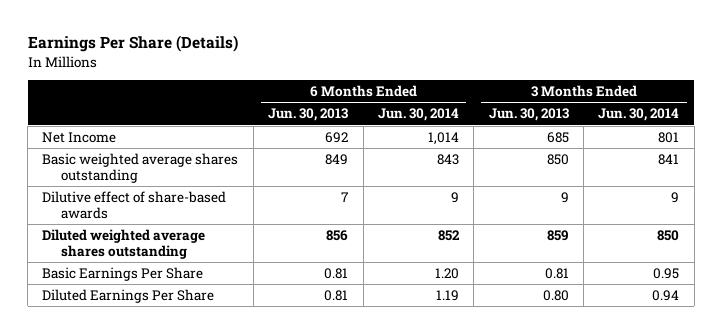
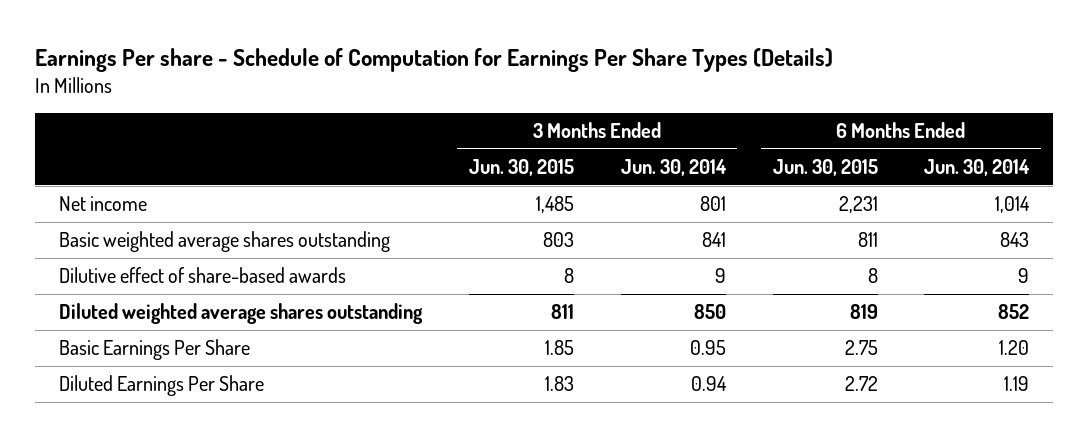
- Earnings Per Share (Details)
+ Earnings Per share - Schedule of Computation for Earnings Per Share Types (Details)
- | 6 Months Ended Jun. 30, 2013 | 6 Months Ended Jun. 30, 2014 | 3 Months Ended Jun. 30, 2013 | 3 Months Ended Jun. 30, 2014
+ | 3 Months Ended Jun. 30, 2015 | 3 Months Ended Jun. 30, 2014 | 6 Months Ended Jun. 30, 2015 | 6 Months Ended Jun. 30, 2014
- Net Income | 692 | 1,014 | 685 | 801
+ Net income | 1,485 | 801 | 2,231 | 1,014

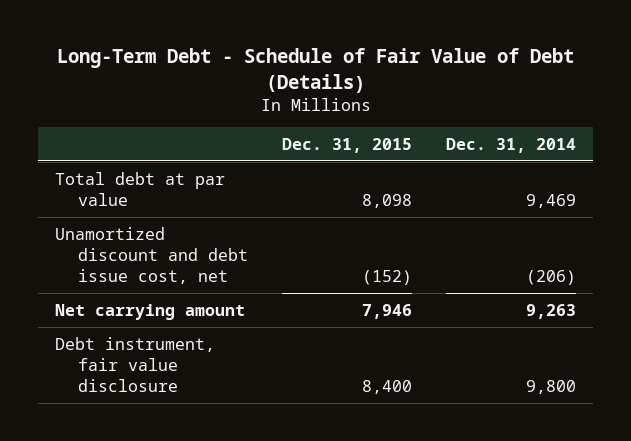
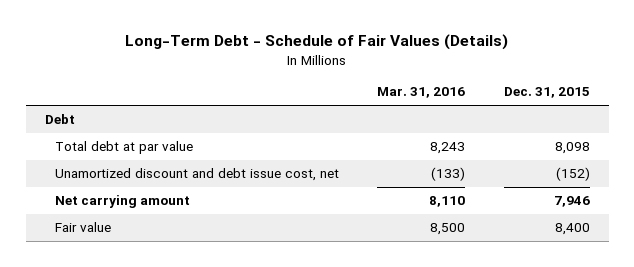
- Long-Term Debt - Schedule of Fair Value of Debt (Details)
+ Long-Term Debt - Schedule of Fair Values (Details)
- | Dec. 31, 2015 | Dec. 31, 2014
+ | Mar. 31, 2016 | Dec. 31, 2015
+ Debt
- Debt instrument, fair value disclosure | 8,400 | 9,800
+ Fair value | 8,500 | 8,400

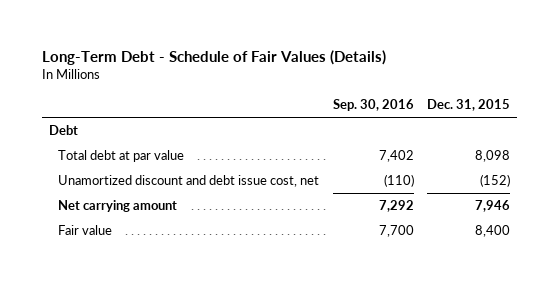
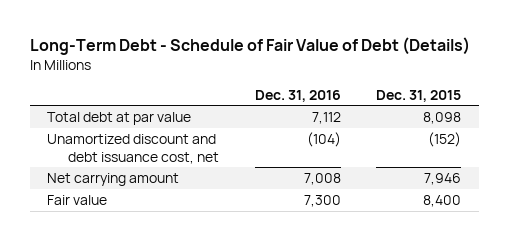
- Long-Term Debt - Schedule of Fair Values (Details)
+ Long-Term Debt - Schedule of Fair Value of Debt (Details)
- | Sep. 30, 2016 | Dec. 31, 2015
+ | Dec. 31, 2016 | Dec. 31, 2015
- Debt
- Unamortized discount and debt issue cost, net | (110) | (152)
+ Unamortized discount and debt issuance cost, net | (104) | (152)

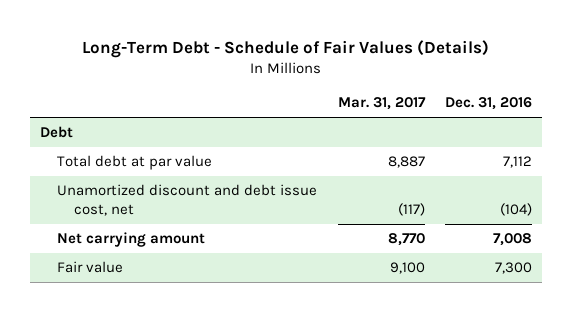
- Long-Term Debt - Schedule of Fair Value of Debt (Details)
+ Long-Term Debt - Schedule of Fair Values (Details)
- | Dec. 31, 2016 | Dec. 31, 2015
+ | Mar. 31, 2017 | Dec. 31, 2016
+ Debt
- Unamortized discount and debt issuance cost, net | (104) | (152)
+ Unamortized discount and debt issue cost, net | (117) | (104)

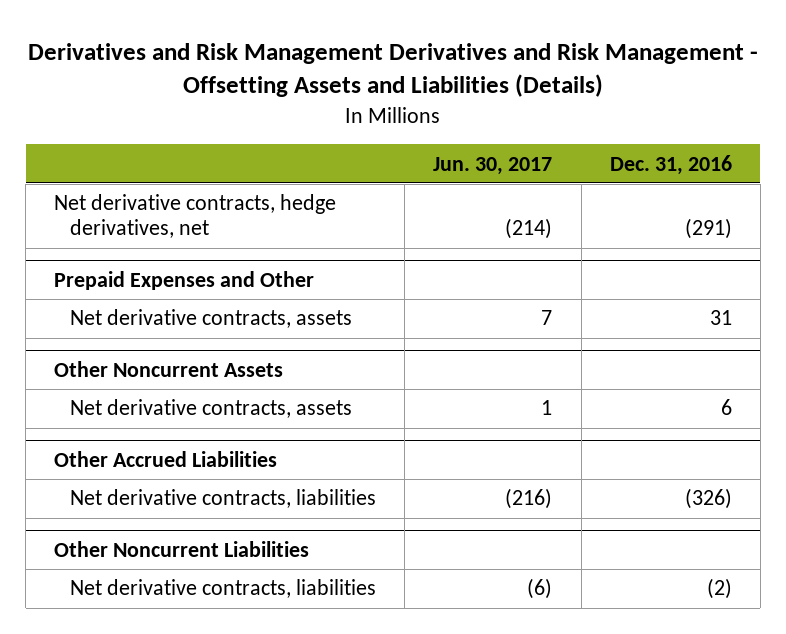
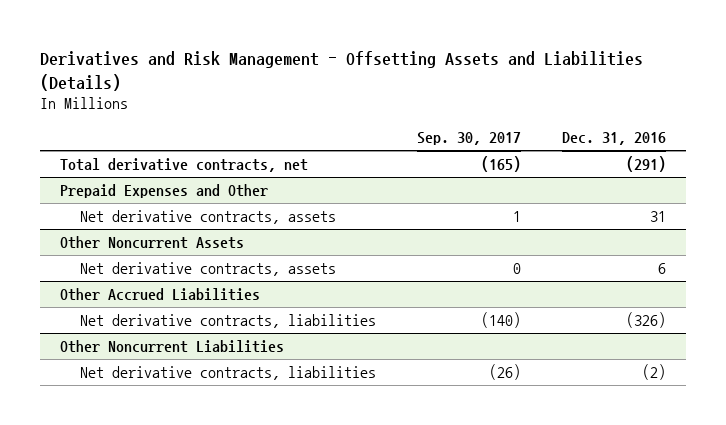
- Derivatives and Risk Management Derivatives and Risk Management - Offsetting Assets and Liabilities (Details)
+ Derivatives and Risk Management - Offsetting Assets and Liabilities (Details)
- | Jun. 30, 2017 | Dec. 31, 2016
+ | Sep. 30, 2017 | Dec. 31, 2016
- Net derivative contracts, hedge derivatives, net | (214) | (291)
+ Total derivative contracts, net | (165) | (291)

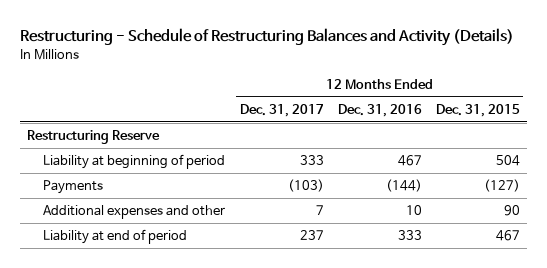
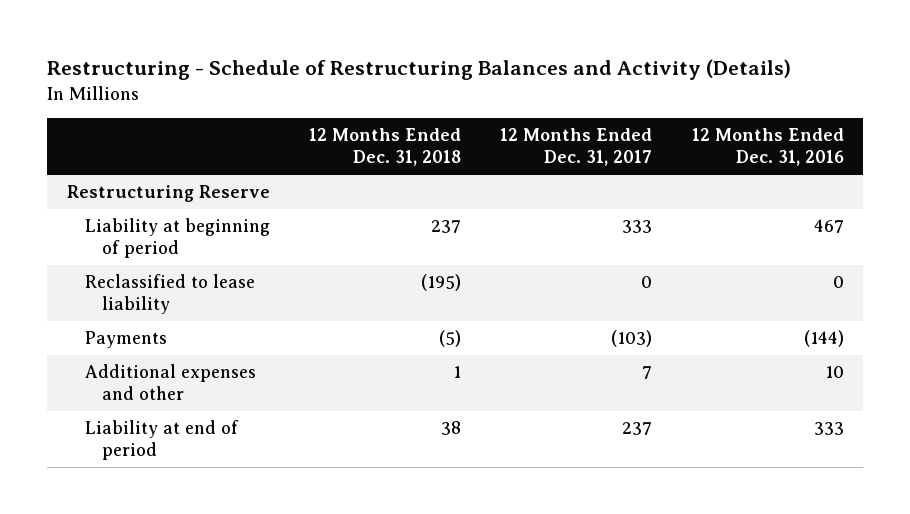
- | 12 Months Ended Dec. 31, 2017 | 12 Months Ended Dec. 31, 2016 | 12 Months Ended Dec. 31, 2015
+ | 12 Months Ended Dec. 31, 2018 | 12 Months Ended Dec. 31, 2017 | 12 Months Ended Dec. 31, 2016
+ Reclassified to lease liability | (195) | 0 | 0

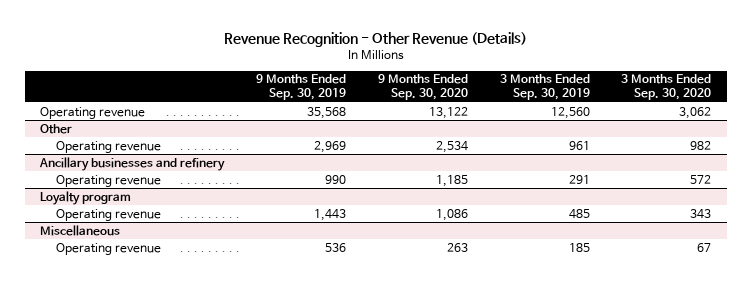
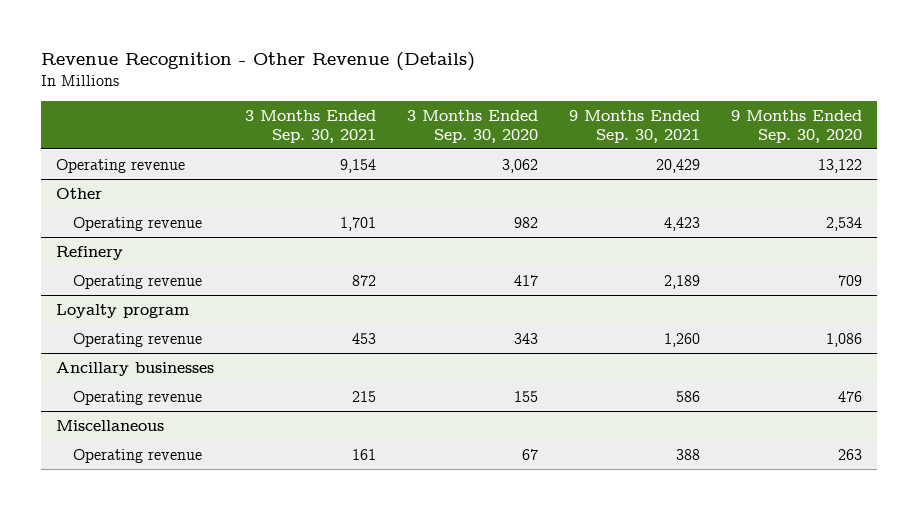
- | 9 Months Ended Sep. 30, 2019 | 9 Months Ended Sep. 30, 2020 | 3 Months Ended Sep. 30, 2019 | 3 Months Ended Sep. 30, 2020
+ | 3 Months Ended Sep. 30, 2021 | 3 Months Ended Sep. 30, 2020 | 9 Months Ended Sep. 30, 2021 | 9 Months Ended Sep. 30, 2020
- Ancillary businesses and refinery
- Operating revenue | 990 | 1,185 | 291 | 572
+ Refinery
+ Operating revenue | 872 | 417 | 2,189 | 709
+ Ancillary businesses
+ Operating revenue | 215 | 155 | 586 | 476

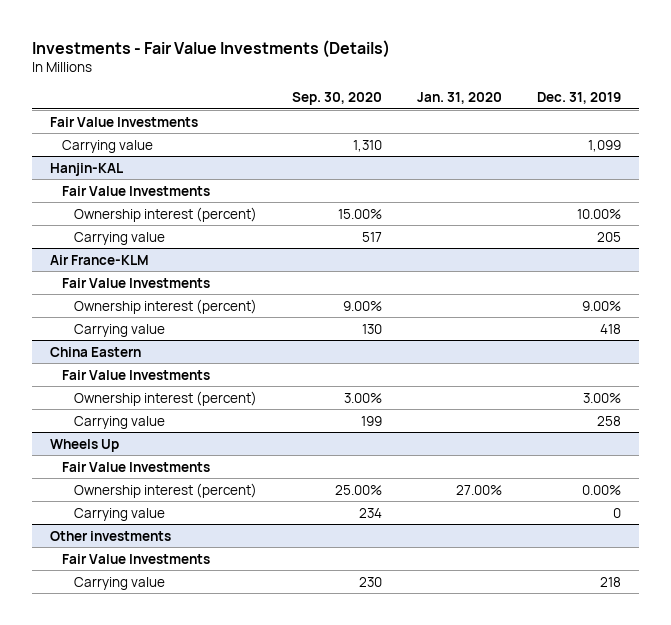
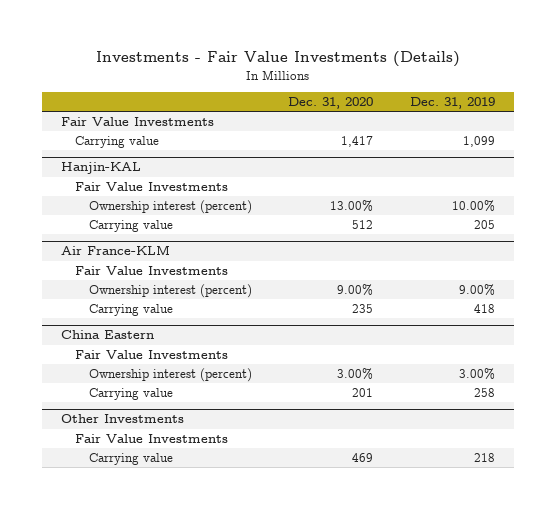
- | Sep. 30, 2020 | Jan. 31, 2020 | Dec. 31, 2019
+ | Dec. 31, 2020 | Dec. 31, 2019
- Wheels Up
- Fair Value Investments
- Ownership interest (percent) | 25.00% | 27.00% | 0.00%
- Carrying value | 234 | | 0
- Other investments
+ Other Investments

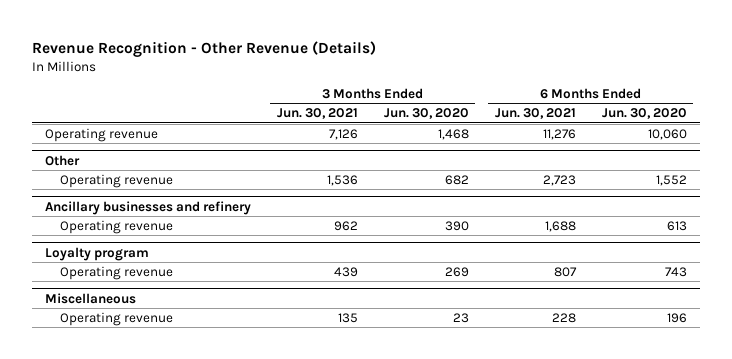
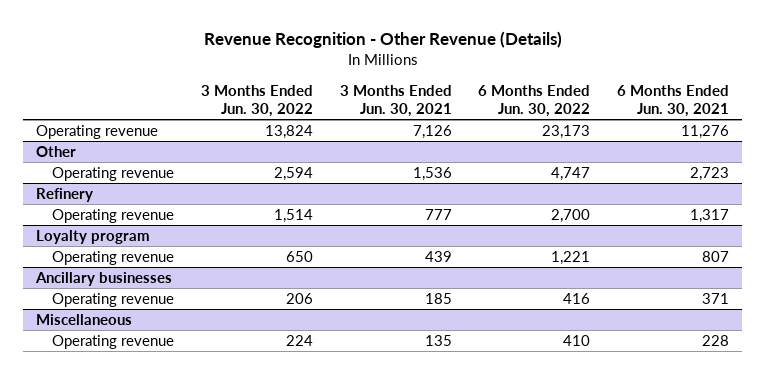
- | 3 Months Ended Jun. 30, 2021 | 3 Months Ended Jun. 30, 2020 | 6 Months Ended Jun. 30, 2021 | 6 Months Ended Jun. 30, 2020
+ | 3 Months Ended Jun. 30, 2022 | 3 Months Ended Jun. 30, 2021 | 6 Months Ended Jun. 30, 2022 | 6 Months Ended Jun. 30, 2021
- Ancillary businesses and refinery
- Operating revenue | 962 | 390 | 1,688 | 613
+ Refinery
+ Operating revenue | 1,514 | 777 | 2,700 | 1,317
+ Ancillary businesses
+ Operating revenue | 206 | 185 | 416 | 371

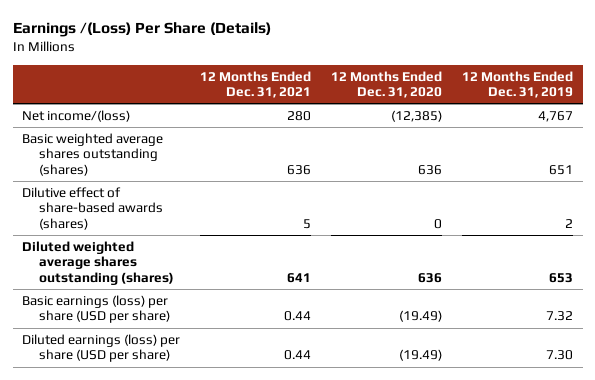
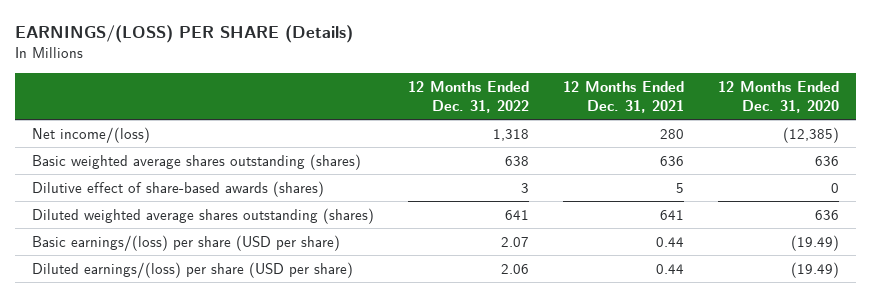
- Earnings /(Loss) Per Share (Details)
+ EARNINGS/(LOSS) PER SHARE (Details)
- | 12 Months Ended Dec. 31, 2021 | 12 Months Ended Dec. 31, 2020 | 12 Months Ended Dec. 31, 2019
+ | 12 Months Ended Dec. 31, 2022 | 12 Months Ended Dec. 31, 2021 | 12 Months Ended Dec. 31, 2020
- Basic earnings (loss) per share (USD per share) | 0.44 | (19.49) | 7.32
- Diluted earnings (loss) per share (USD per share) | 0.44 | (19.49) | 7.30
+ Basic earnings/(loss) per share (USD per share) | 2.07 | 0.44 | (19.49)
+ Diluted earnings/(loss) per share (USD per share) | 2.06 | 0.44 | (19.49)

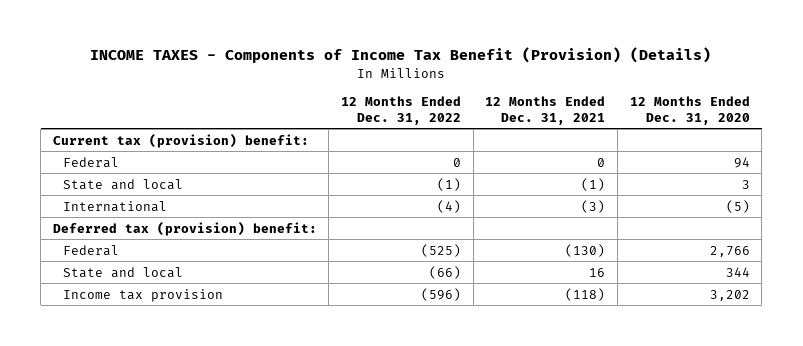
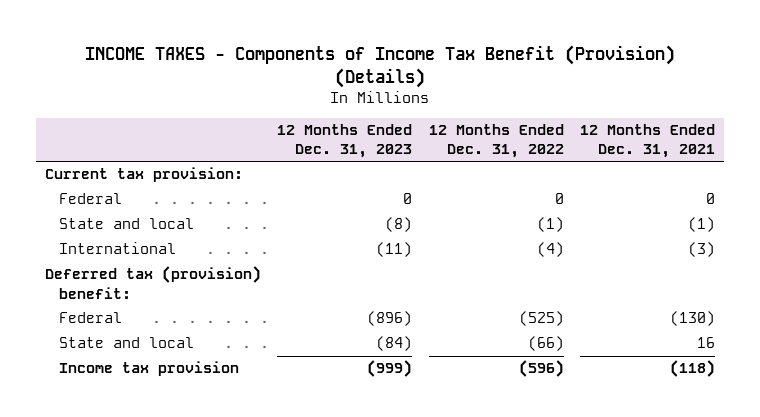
- | 12 Months Ended Dec. 31, 2022 | 12 Months Ended Dec. 31, 2021 | 12 Months Ended Dec. 31, 2020
+ | 12 Months Ended Dec. 31, 2023 | 12 Months Ended Dec. 31, 2022 | 12 Months Ended Dec. 31, 2021
- Current tax (provision) benefit:
+ Current tax provision:

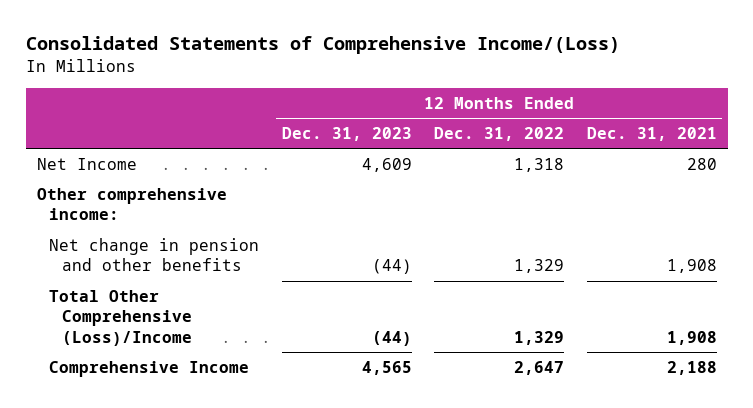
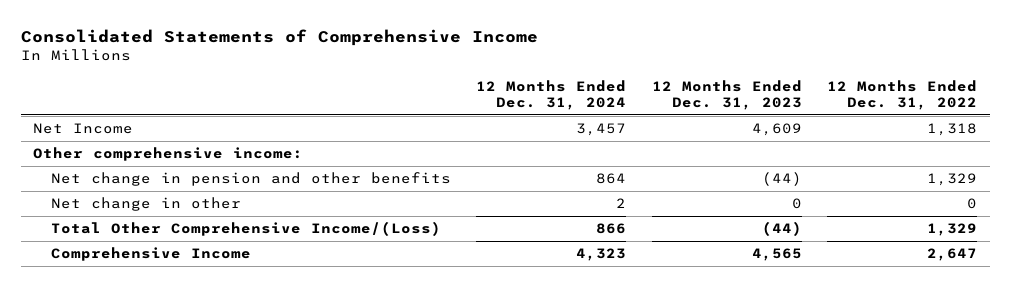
- Consolidated Statements of Comprehensive Income/(Loss)
+ Consolidated Statements of Comprehensive Income
- | 12 Months Ended Dec. 31, 2023 | 12 Months Ended Dec. 31, 2022 | 12 Months Ended Dec. 31, 2021
+ | 12 Months Ended Dec. 31, 2024 | 12 Months Ended Dec. 31, 2023 | 12 Months Ended Dec. 31, 2022
- Total Other Comprehensive (Loss)/Income | (44) | 1,329 | 1,908
+ Net change in other | 2 | 0 | 0
+ Total Other Comprehensive Income/(Loss) | 866 | (44) | 1,329

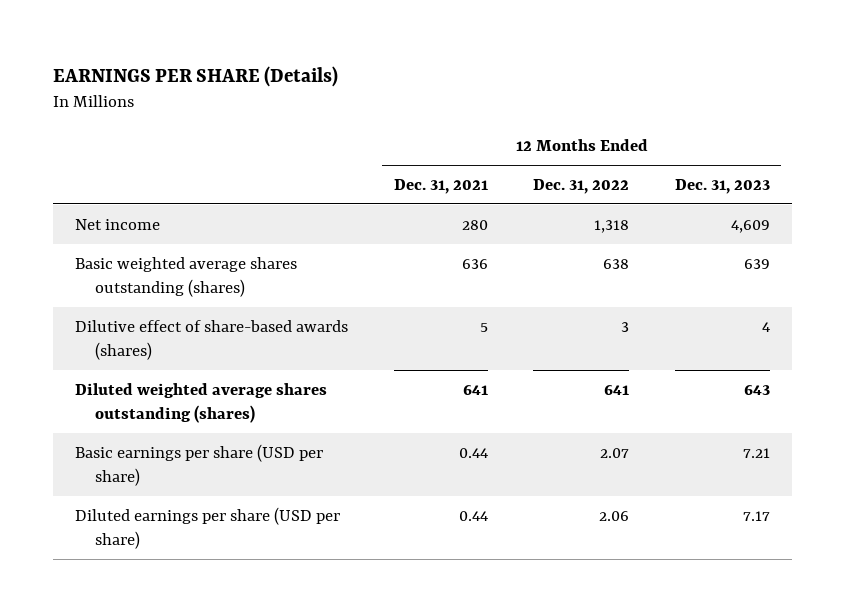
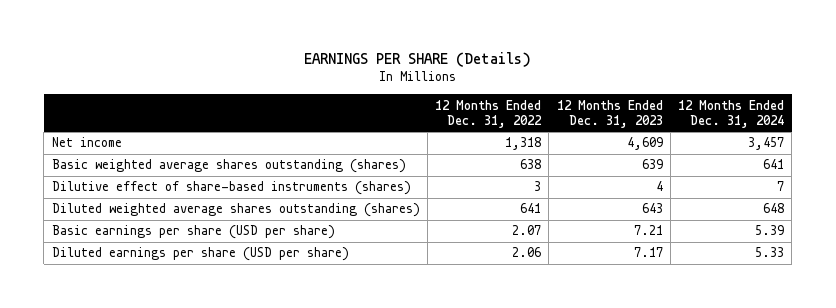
- | 12 Months Ended Dec. 31, 2021 | 12 Months Ended Dec. 31, 2022 | 12 Months Ended Dec. 31, 2023
+ | 12 Months Ended Dec. 31, 2022 | 12 Months Ended Dec. 31, 2023 | 12 Months Ended Dec. 31, 2024
- Dilutive effect of share-based awards (shares) | 5 | 3 | 4
+ Dilutive effect of share-based instruments (shares) | 3 | 4 | 7

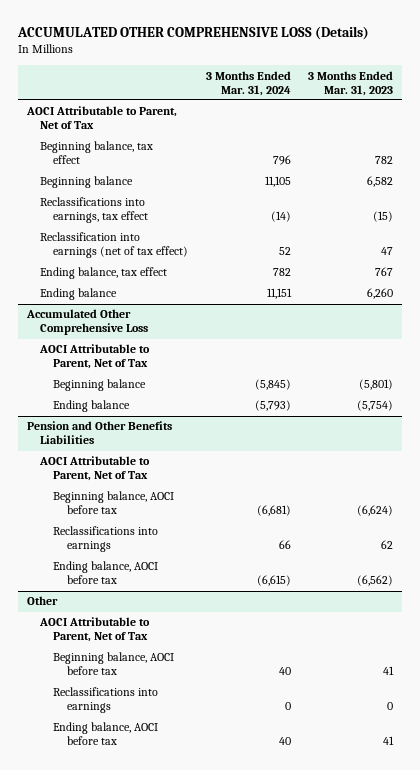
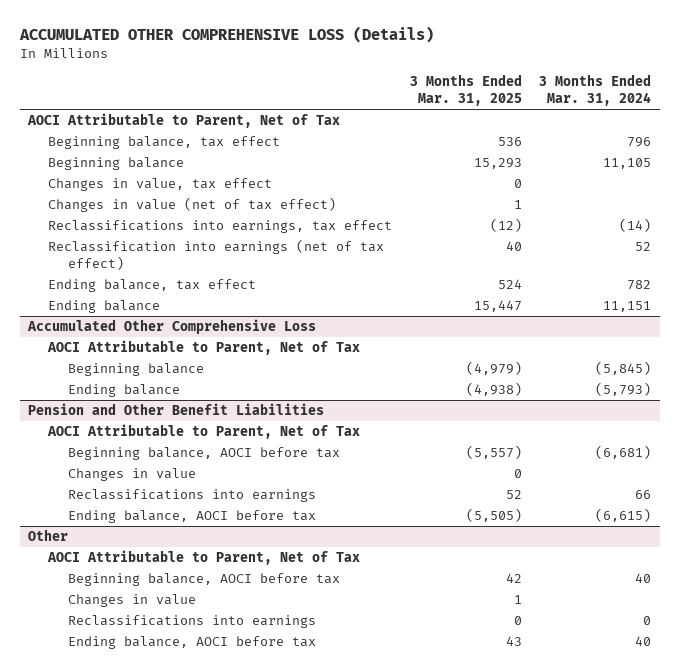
- | 3 Months Ended Mar. 31, 2024 | 3 Months Ended Mar. 31, 2023
+ | 3 Months Ended Mar. 31, 2025 | 3 Months Ended Mar. 31, 2024
+ Changes in value, tax effect | 0 |
+ Changes in value (net of tax effect) | 1 |
- Pension and Other Benefits Liabilities
+ Pension and Other Benefit Liabilities
+ Changes in value | 0 |
@ Other
+ Changes in value | 1 |

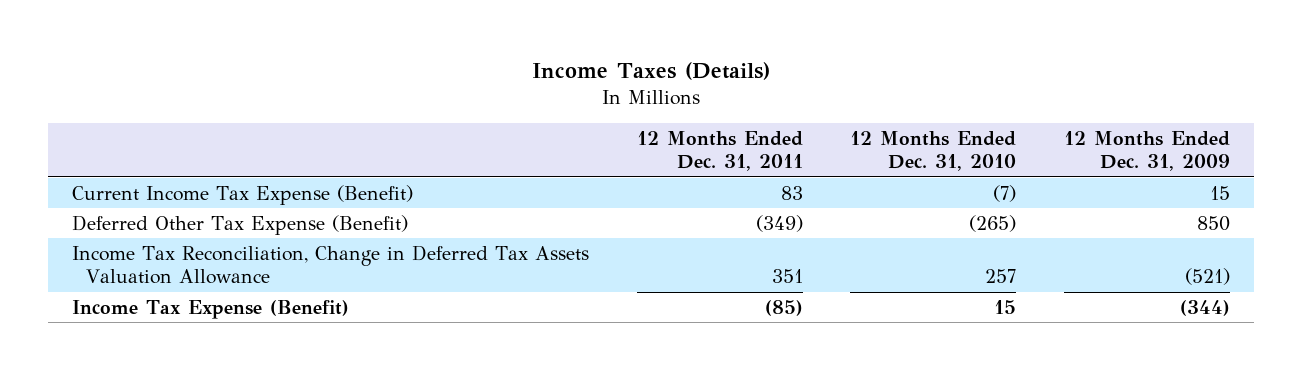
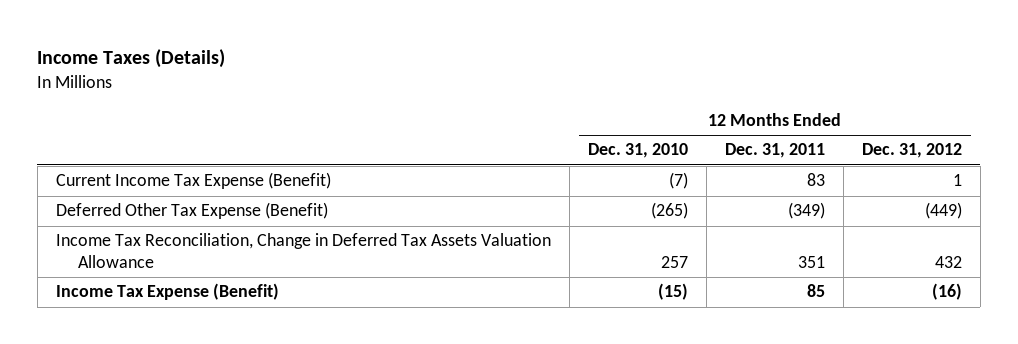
- | 12 Months Ended Dec. 31, 2011 | 12 Months Ended Dec. 31, 2010 | 12 Months Ended Dec. 31, 2009
+ | 12 Months Ended Dec. 31, 2010 | 12 Months Ended Dec. 31, 2011 | 12 Months Ended Dec. 31, 2012
- Income Tax Expense (Benefit) | (85) | 15 | (344)
+ Income Tax Expense (Benefit) | (15) | 85 | (16)

